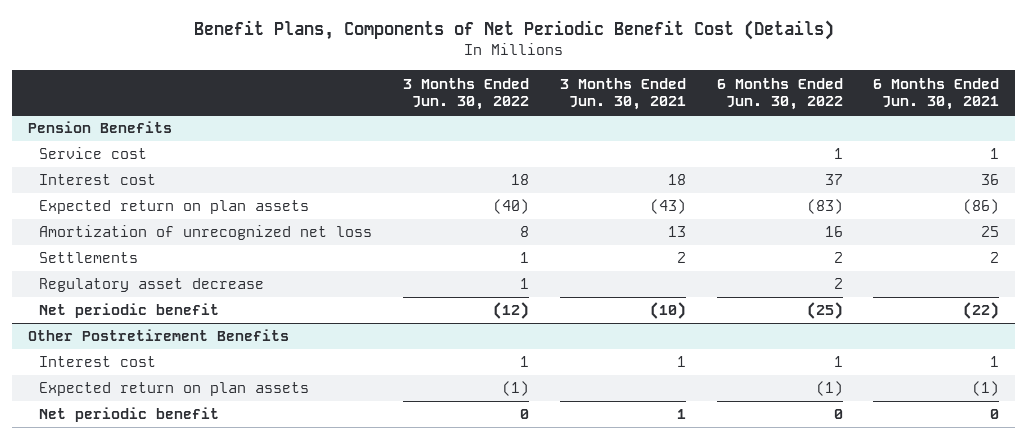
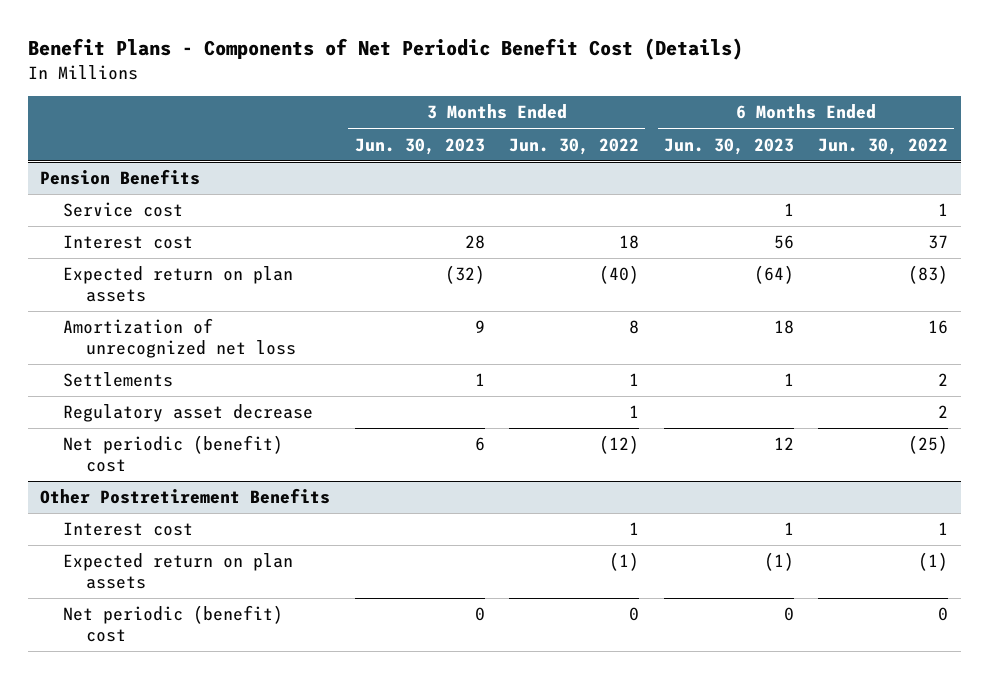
- Benefit Plans, Components of Net Periodic Benefit Cost (Details)
+ Benefit Plans - Components of Net Periodic Benefit Cost (Details)
- | 3 Months Ended Jun. 30, 2022 | 3 Months Ended Jun. 30, 2021 | 6 Months Ended Jun. 30, 2022 | 6 Months Ended Jun. 30, 2021
+ | 3 Months Ended Jun. 30, 2023 | 3 Months Ended Jun. 30, 2022 | 6 Months Ended Jun. 30, 2023 | 6 Months Ended Jun. 30, 2022
@ Pension Benefits
- Net periodic benefit | (12) | (10) | (25) | (22)
+ Net periodic (benefit) cost | 6 | (12) | 12 | (25)
@ Other Postretirement Benefits
- Net periodic benefit | 0 | 1 | 0 | 0
+ Net periodic (benefit) cost | 0 | 0 | 0 | 0

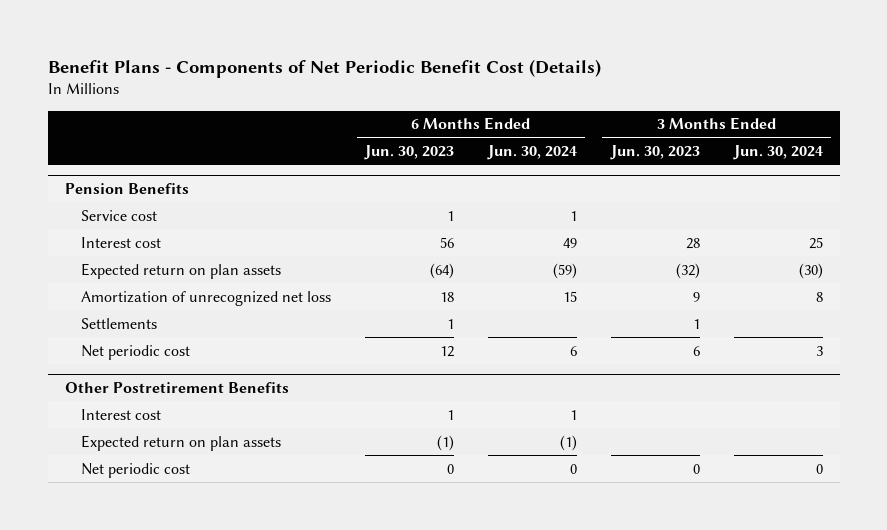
- | 3 Months Ended Jun. 30, 2023 | 3 Months Ended Jun. 30, 2022 | 6 Months Ended Jun. 30, 2023 | 6 Months Ended Jun. 30, 2022
+ | 6 Months Ended Jun. 30, 2023 | 6 Months Ended Jun. 30, 2024 | 3 Months Ended Jun. 30, 2023 | 3 Months Ended Jun. 30, 2024
@ Pension Benefits
- Regulatory asset decrease | | 1 | | 2
- Net periodic (benefit) cost | 6 | (12) | 12 | (25)
+ Net periodic cost | 12 | 6 | 6 | 3
@ Other Postretirement Benefits
- Net periodic (benefit) cost | 0 | 0 | 0 | 0
+ Net periodic cost | 0 | 0 | 0 | 0

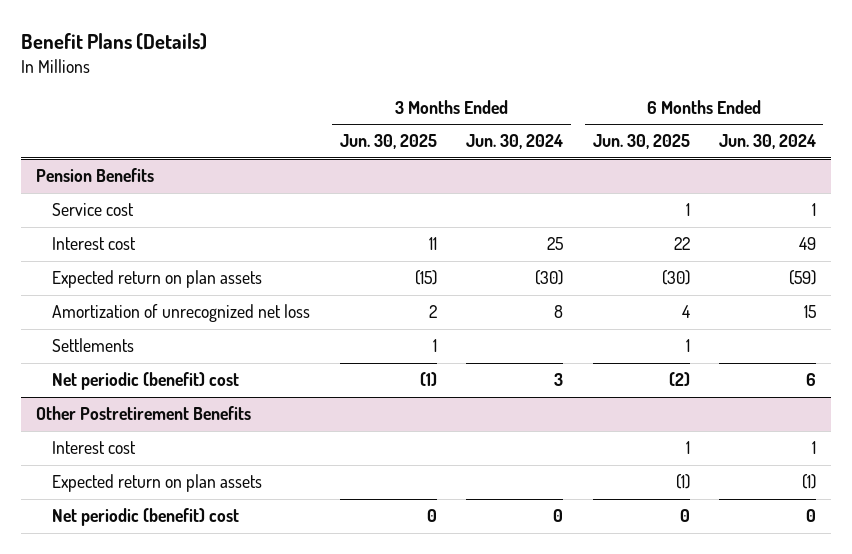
- Benefit Plans - Components of Net Periodic Benefit Cost (Details)
+ Benefit Plans (Details)
- | 6 Months Ended Jun. 30, 2023 | 6 Months Ended Jun. 30, 2024 | 3 Months Ended Jun. 30, 2023 | 3 Months Ended Jun. 30, 2024
+ | 3 Months Ended Jun. 30, 2025 | 3 Months Ended Jun. 30, 2024 | 6 Months Ended Jun. 30, 2025 | 6 Months Ended Jun. 30, 2024
@ Pension Benefits
- Net periodic cost | 12 | 6 | 6 | 3
+ Net periodic (benefit) cost | (1) | 3 | (2) | 6
@ Other Postretirement Benefits
- Net periodic cost | 0 | 0 | 0 | 0
+ Net periodic (benefit) cost | 0 | 0 | 0 | 0

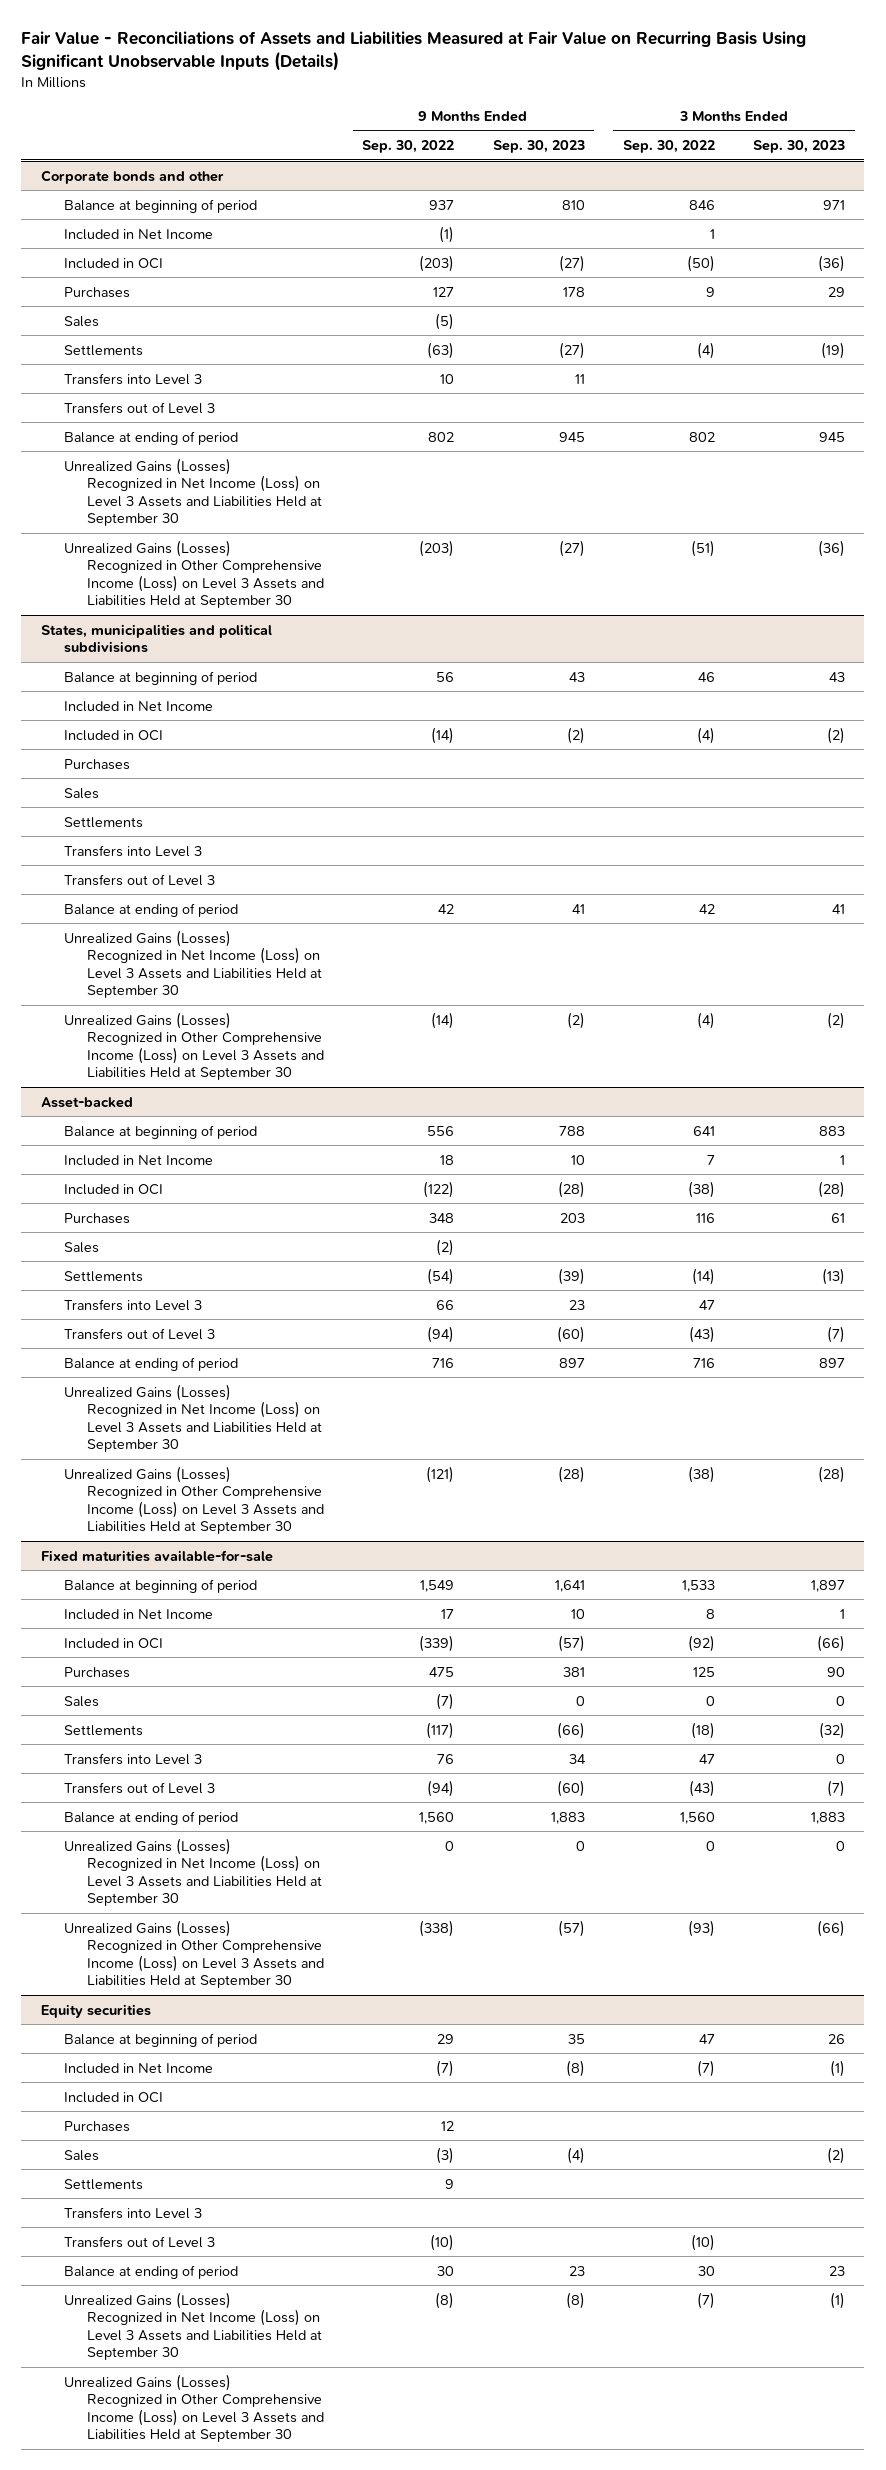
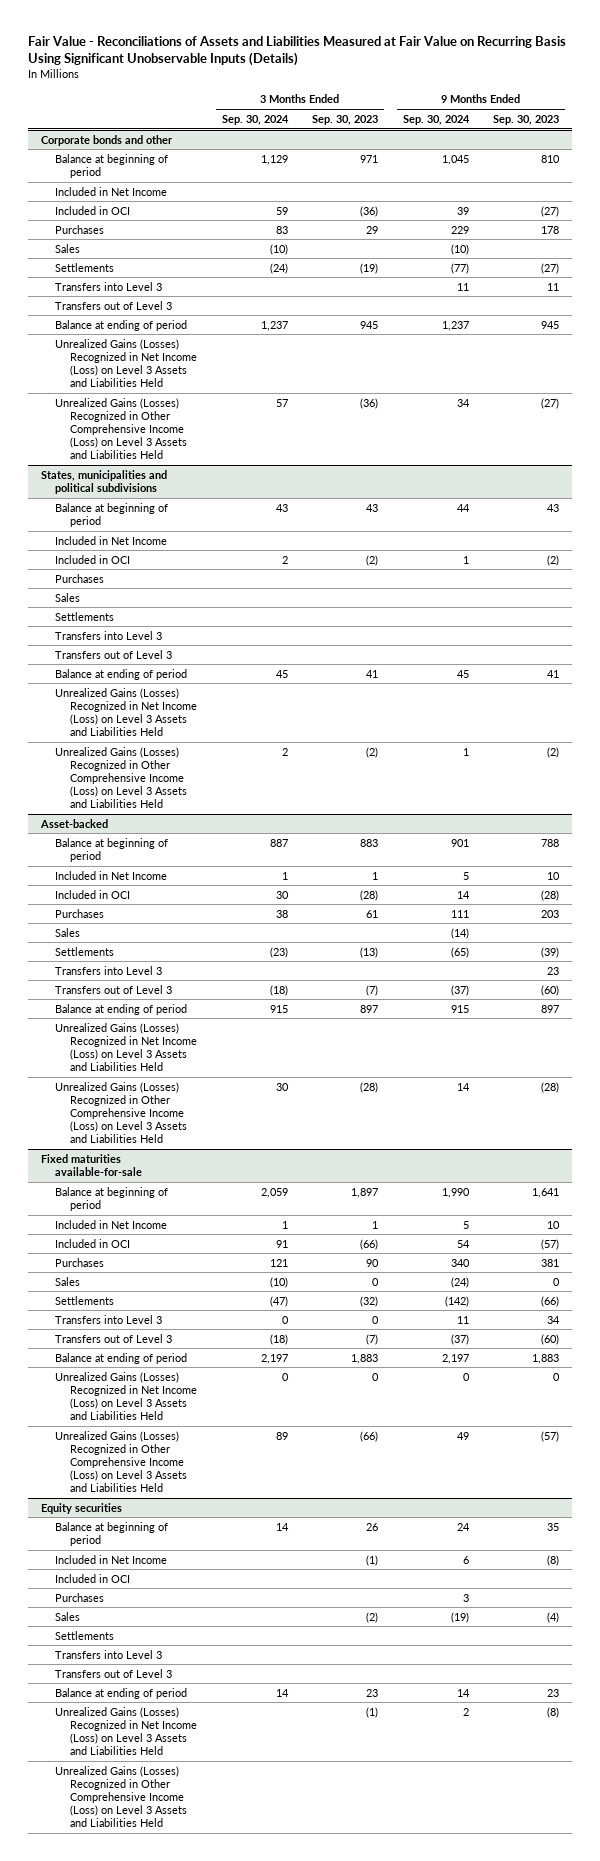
- | 9 Months Ended Sep. 30, 2022 | 9 Months Ended Sep. 30, 2023 | 3 Months Ended Sep. 30, 2022 | 3 Months Ended Sep. 30, 2023
+ | 3 Months Ended Sep. 30, 2024 | 3 Months Ended Sep. 30, 2023 | 9 Months Ended Sep. 30, 2024 | 9 Months Ended Sep. 30, 2023
@ Corporate bonds and other
- Unrealized Gains (Losses) Recognized in Net Income (Loss) on Level 3 Assets and Liabilities Held at September 30
- Unrealized Gains (Losses) Recognized in Other Comprehensive Income (Loss) on Level 3 Assets and Liabilities Held at September 30 | (203) | (27) | (51) | (36)
+ Unrealized Gains (Losses) Recognized in Net Income (Loss) on Level 3 Assets and Liabilities Held
+ Unrealized Gains (Losses) Recognized in Other Comprehensive Income (Loss) on Level 3 Assets and Liabilities Held | 57 | (36) | 34 | (27)
@ States, municipalities and political subdivisions
- Unrealized Gains (Losses) Recognized in Net Income (Loss) on Level 3 Assets and Liabilities Held at September 30
- Unrealized Gains (Losses) Recognized in Other Comprehensive Income (Loss) on Level 3 Assets and Liabilities Held at September 30 | (14) | (2) | (4) | (2)
+ Unrealized Gains (Losses) Recognized in Net Income (Loss) on Level 3 Assets and Liabilities Held
+ Unrealized Gains (Losses) Recognized in Other Comprehensive Income (Loss) on Level 3 Assets and Liabilities Held | 2 | (2) | 1 | (2)
@ Asset-backed
- Unrealized Gains (Losses) Recognized in Net Income (Loss) on Level 3 Assets and Liabilities Held at September 30
- Unrealized Gains (Losses) Recognized in Other Comprehensive Income (Loss) on Level 3 Assets and Liabilities Held at September 30 | (121) | (28) | (38) | (28)
+ Unrealized Gains (Losses) Recognized in Net Income (Loss) on Level 3 Assets and Liabilities Held
+ Unrealized Gains (Losses) Recognized in Other Comprehensive Income (Loss) on Level 3 Assets and Liabilities Held | 30 | (28) | 14 | (28)
@ Fixed maturities available-for-sale
- Unrealized Gains (Losses) Recognized in Net Income (Loss) on Level 3 Assets and Liabilities Held at September 30 | 0 | 0 | 0 | 0
- Unrealized Gains (Losses) Recognized in Other Comprehensive Income (Loss) on Level 3 Assets and Liabilities Held at September 30 | (338) | (57) | (93) | (66)
+ Unrealized Gains (Losses) Recognized in Net Income (Loss) on Level 3 Assets and Liabilities Held | 0 | 0 | 0 | 0
+ Unrealized Gains (Losses) Recognized in Other Comprehensive Income (Loss) on Level 3 Assets and Liabilities Held | 89 | (66) | 49 | (57)
@ Equity securities
- Unrealized Gains (Losses) Recognized in Net Income (Loss) on Level 3 Assets and Liabilities Held at September 30 | (8) | (8) | (7) | (1)
- Unrealized Gains (Losses) Recognized in Other Comprehensive Income (Loss) on Level 3 Assets and Liabilities Held at September 30
+ Unrealized Gains (Losses) Recognized in Net Income (Loss) on Level 3 Assets and Liabilities Held | | (1) | 2 | (8)
+ Unrealized Gains (Losses) Recognized in Other Comprehensive Income (Loss) on Level 3 Assets and Liabilities Held

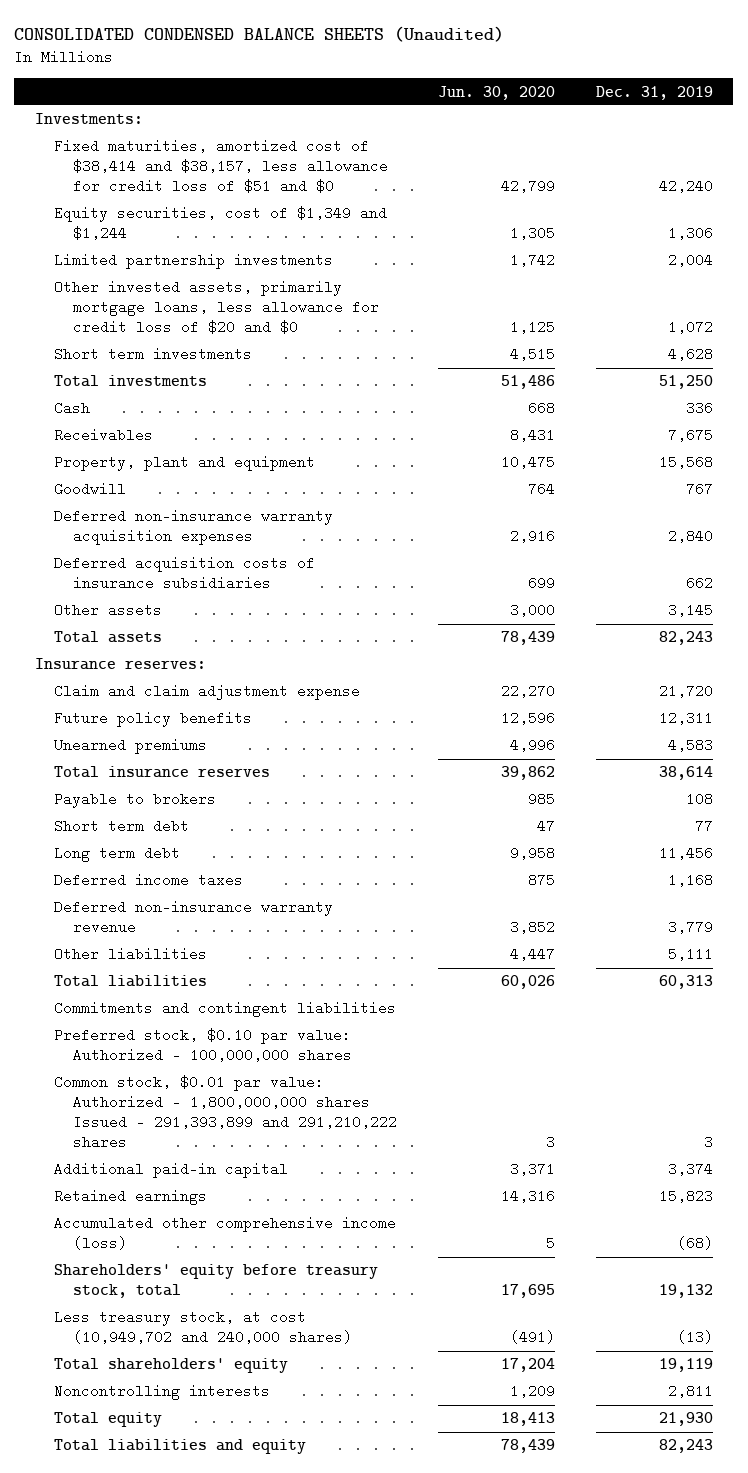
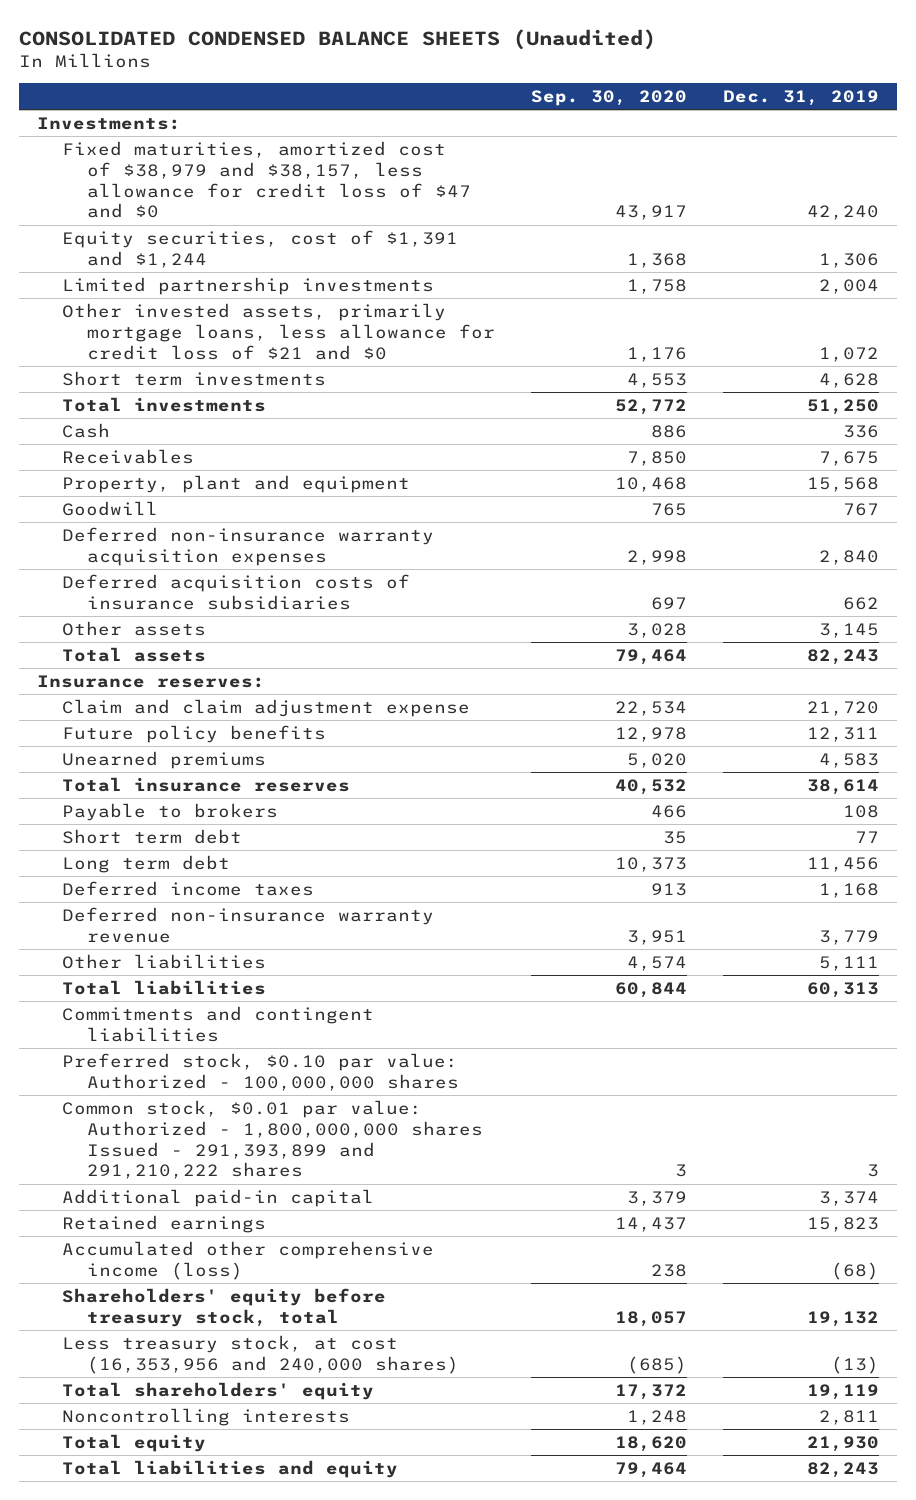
- | Jun. 30, 2020 | Dec. 31, 2019
+ | Sep. 30, 2020 | Dec. 31, 2019
- Fixed maturities, amortized cost of $38,414 and $38,157, less allowance for credit loss of $51 and $0 | 42,799 | 42,240
- Equity securities, cost of $1,349 and $1,244 | 1,305 | 1,306
+ Fixed maturities, amortized cost of $38,979 and $38,157, less allowance for credit loss of $47 and $0 | 43,917 | 42,240
+ Equity securities, cost of $1,391 and $1,244 | 1,368 | 1,306
- Other invested assets, primarily mortgage loans, less allowance for credit loss of $20 and $0 | 1,125 | 1,072
+ Other invested assets, primarily mortgage loans, less allowance for credit loss of $21 and $0 | 1,176 | 1,072
- Less treasury stock, at cost (10,949,702 and 240,000 shares) | (491) | (13)
+ Less treasury stock, at cost (16,353,956 and 240,000 shares) | (685) | (13)

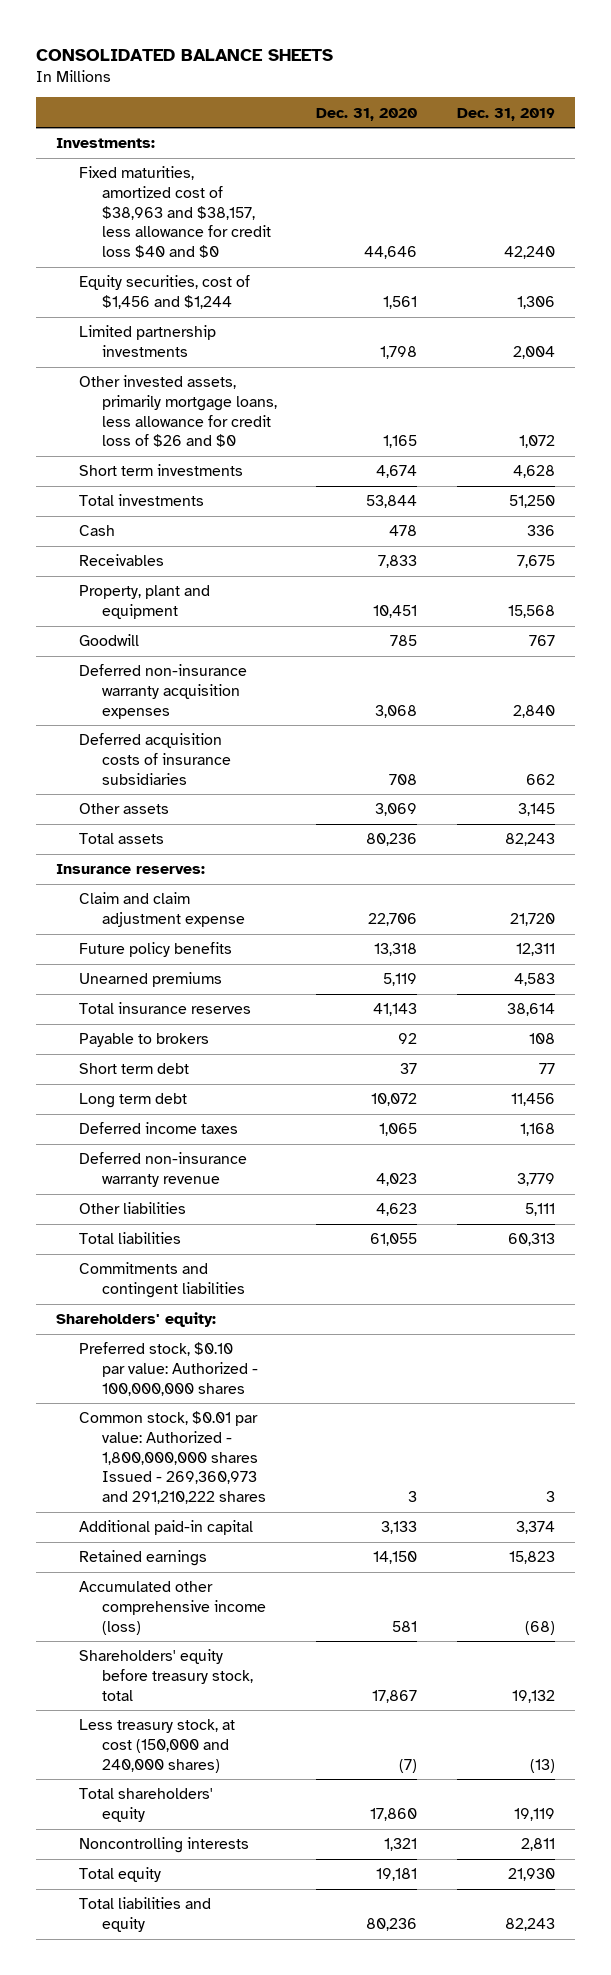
- CONSOLIDATED CONDENSED BALANCE SHEETS (Unaudited)
+ CONSOLIDATED BALANCE SHEETS
- | Sep. 30, 2020 | Dec. 31, 2019
+ | Dec. 31, 2020 | Dec. 31, 2019
- Fixed maturities, amortized cost of $38,979 and $38,157, less allowance for credit loss of $47 and $0 | 43,917 | 42,240
- Equity securities, cost of $1,391 and $1,244 | 1,368 | 1,306
+ Fixed maturities, amortized cost of $38,963 and $38,157, less allowance for credit loss $40 and $0 | 44,646 | 42,240
+ Equity securities, cost of $1,456 and $1,244 | 1,561 | 1,306
- Other invested assets, primarily mortgage loans, less allowance for credit loss of $21 and $0 | 1,176 | 1,072
+ Other invested assets, primarily mortgage loans, less allowance for credit loss of $26 and $0 | 1,165 | 1,072
+ Shareholders' equity:
- Common stock, $0.01 par value: Authorized - 1,800,000,000 shares Issued - 291,393,899 and 291,210,222 shares | 3 | 3
+ Common stock, $0.01 par value: Authorized - 1,800,000,000 shares Issued - 269,360,973 and 291,210,222 shares | 3 | 3
- Less treasury stock, at cost (16,353,956 and 240,000 shares) | (685) | (13)
+ Less treasury stock, at cost (150,000 and 240,000 shares) | (7) | (13)

